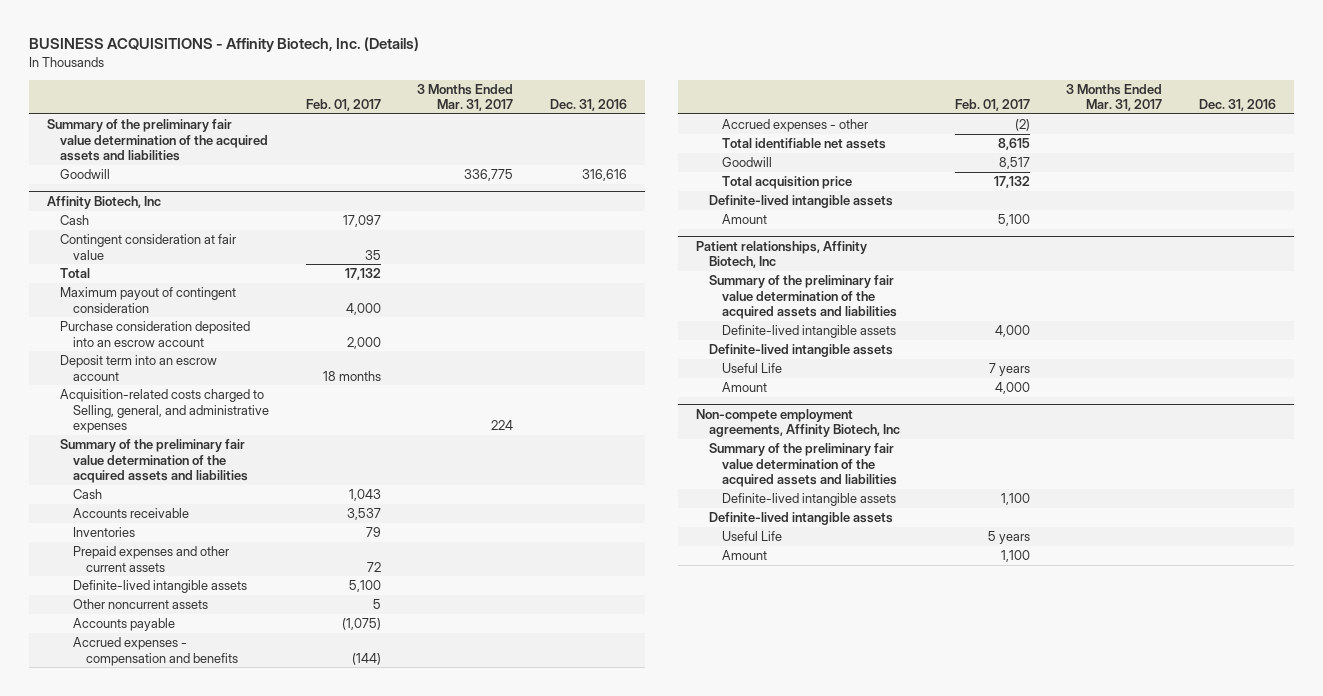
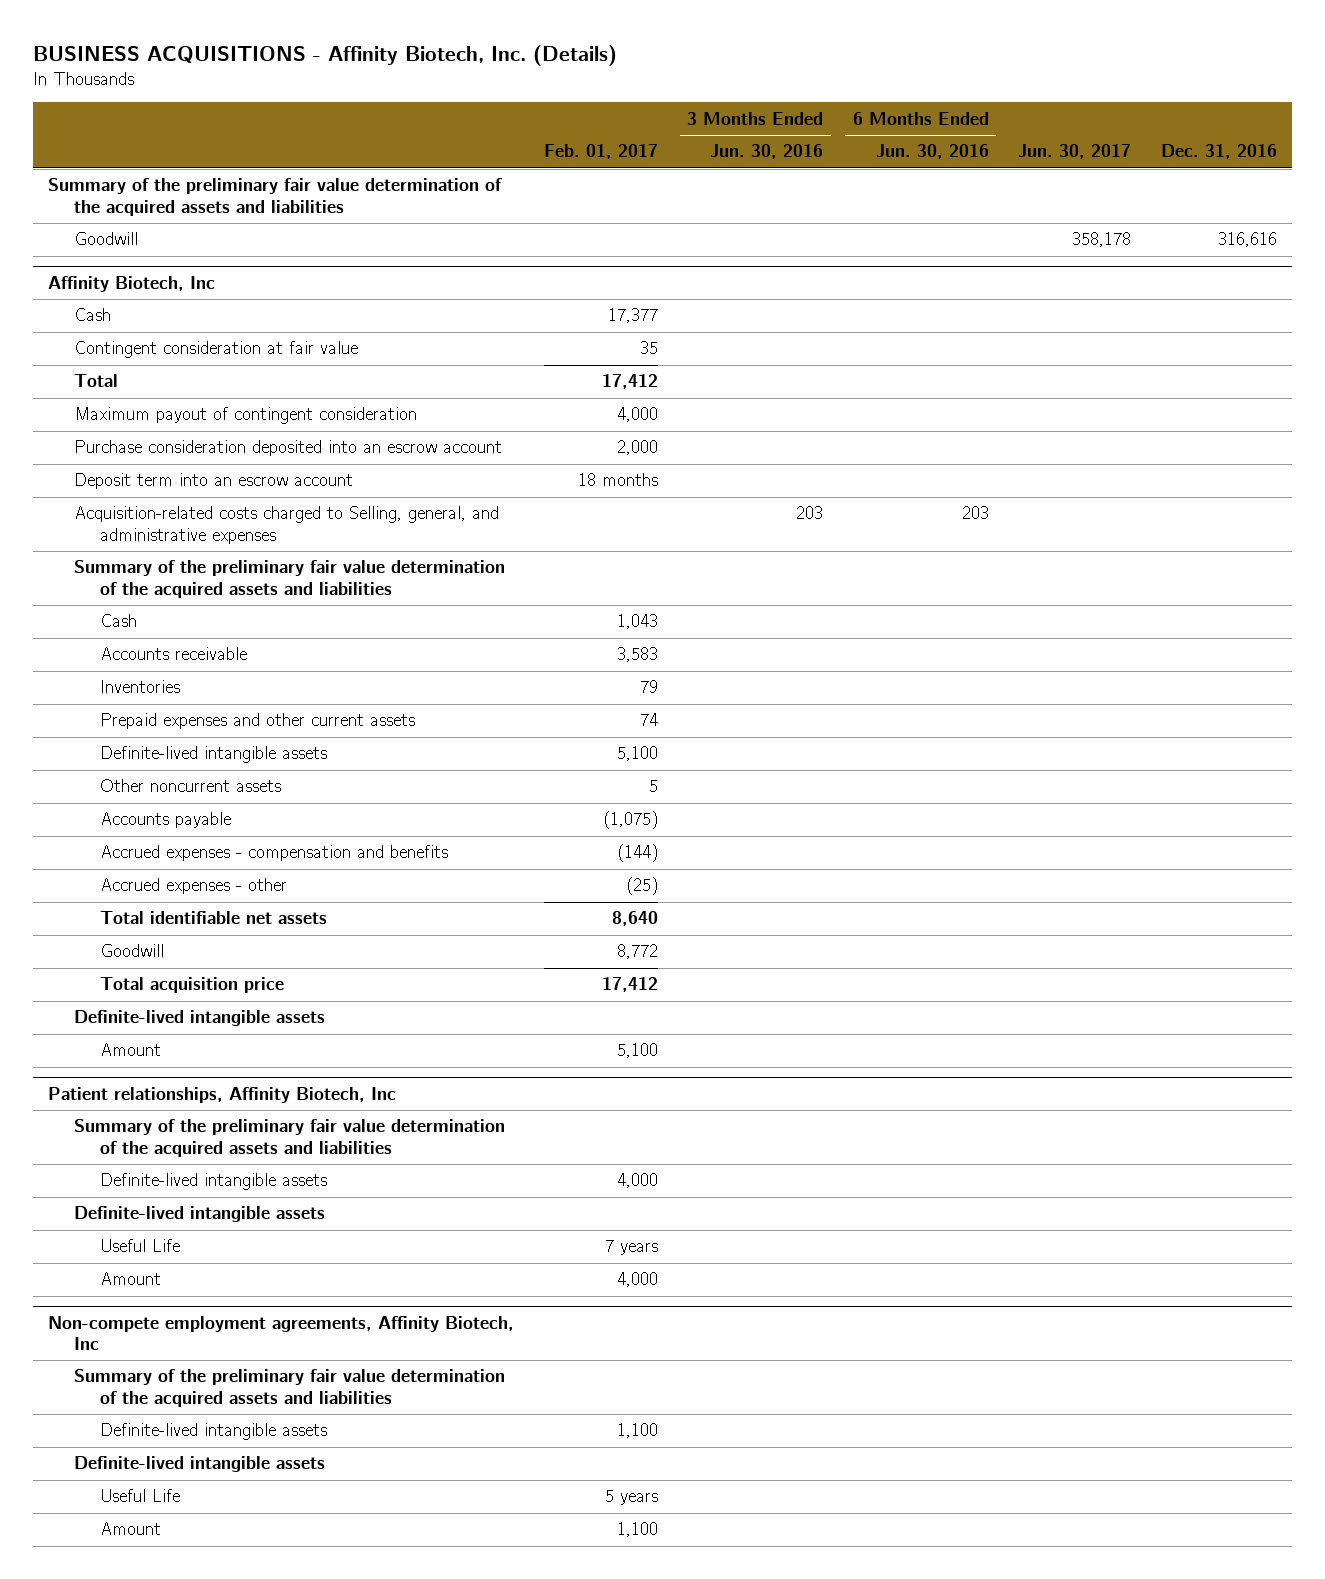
- | Feb. 01, 2017 | 3 Months Ended Mar. 31, 2017 | Dec. 31, 2016
+ | Feb. 01, 2017 | 3 Months Ended Jun. 30, 2016 | 6 Months Ended Jun. 30, 2016 | Jun. 30, 2017 | Dec. 31, 2016
@ Affinity Biotech, Inc
- Cash | 17,097 | |
+ Cash | 17,377 | | | |
- Total | 17,132 | |
+ Total | 17,412 | | | |
- Accounts receivable | 3,537 | |
+ Accounts receivable | 3,583 | | | |
- Prepaid expenses and other current assets | 72 | |
+ Prepaid expenses and other current assets | 74 | | | |
- Accrued expenses - other | (2) | |
- Total identifiable net assets | 8,615 | |
- Goodwill | 8,517 | |
- Total acquisition price | 17,132 | |
+ Accrued expenses - other | (25) | | | |
+ Total identifiable net assets | 8,640 | | | |
+ Goodwill | 8,772 | | | |
+ Total acquisition price | 17,412 | | | |

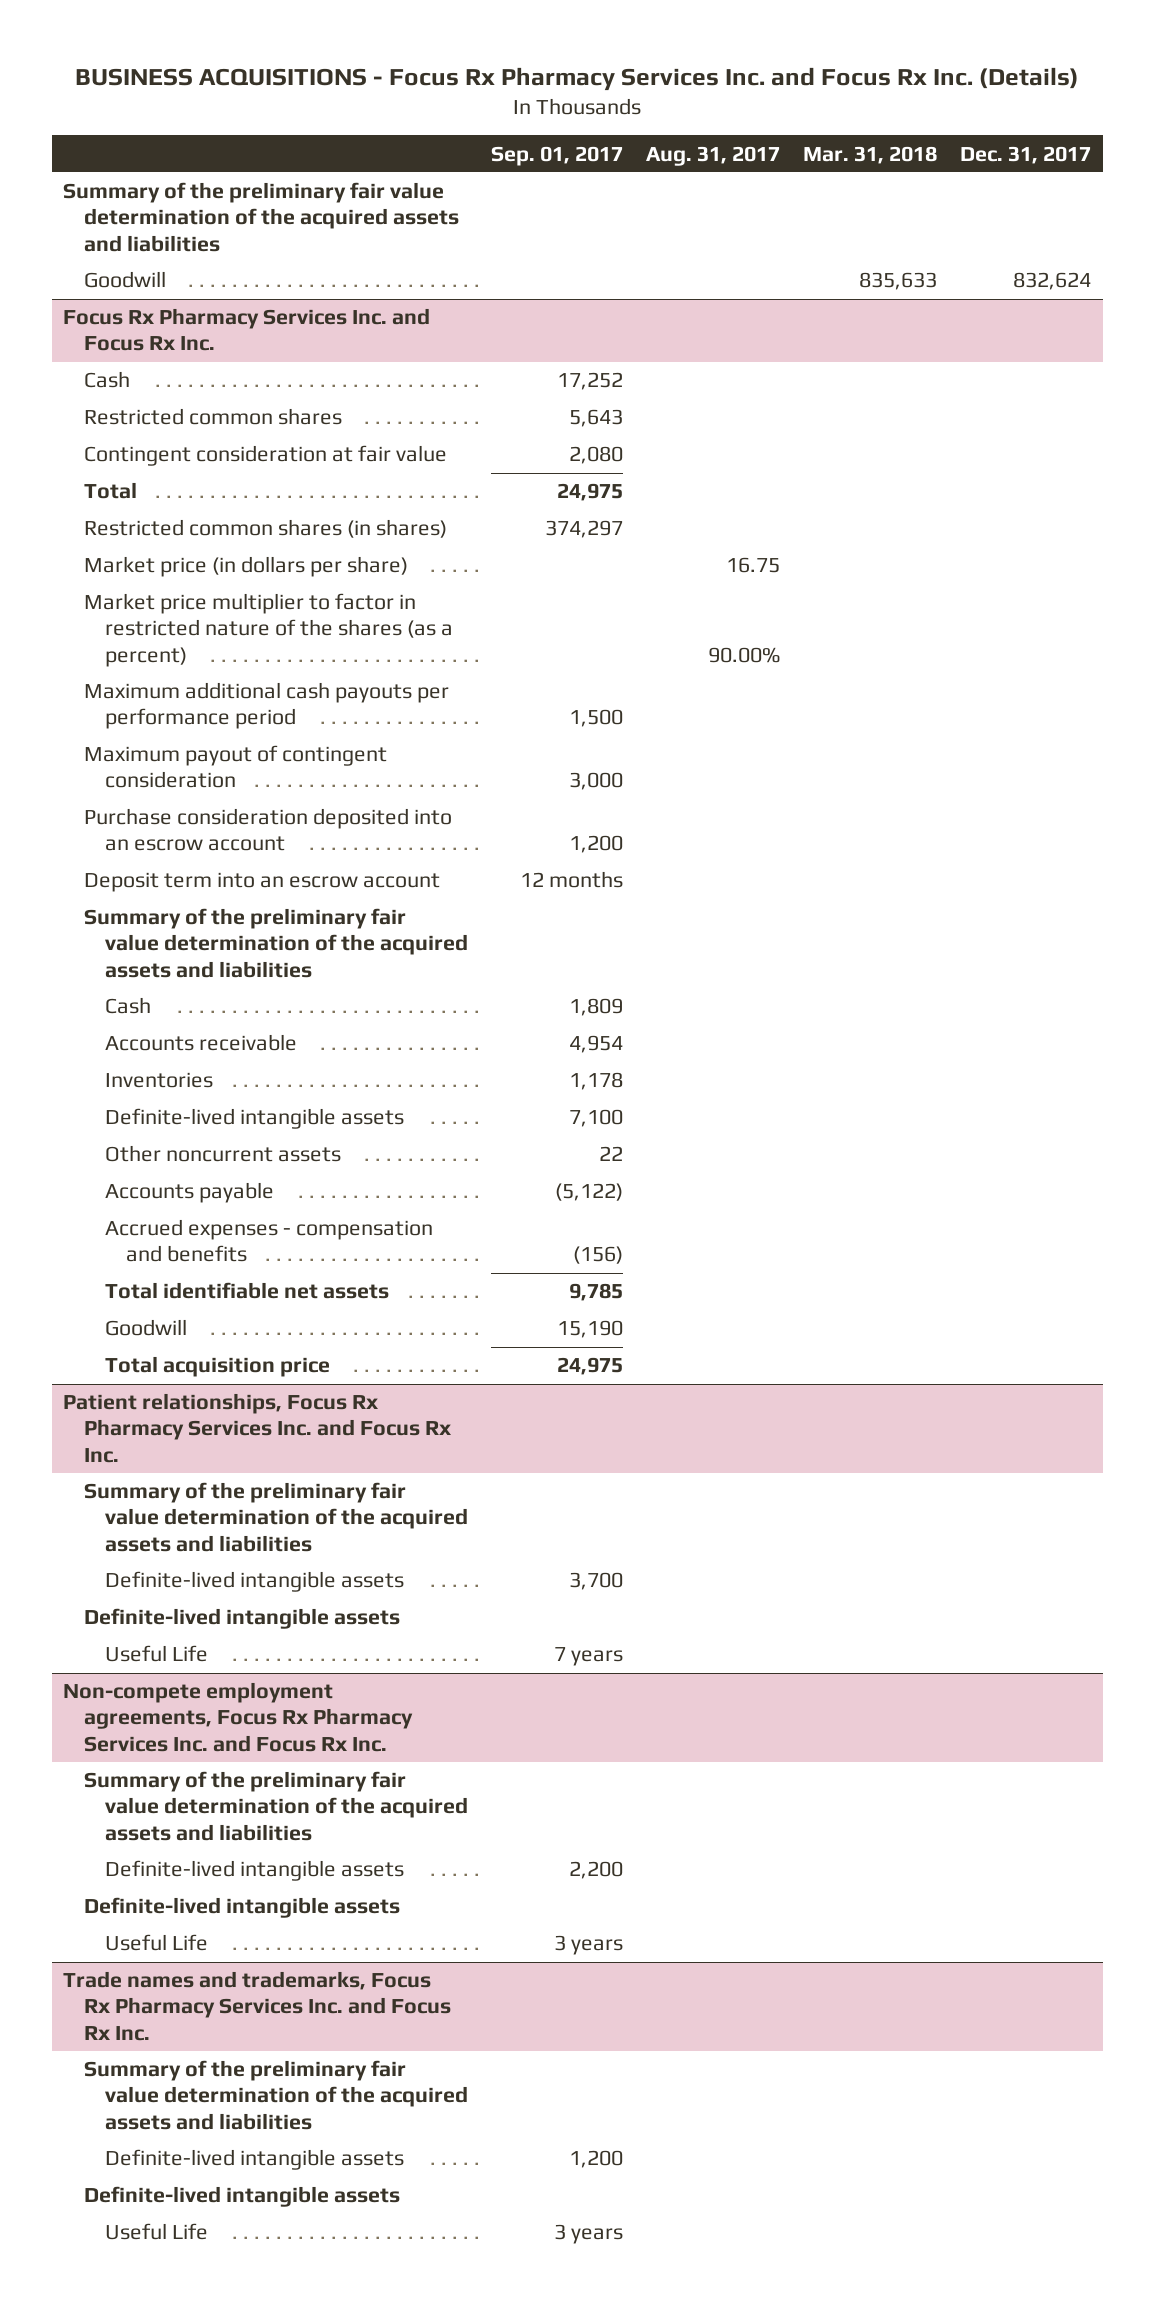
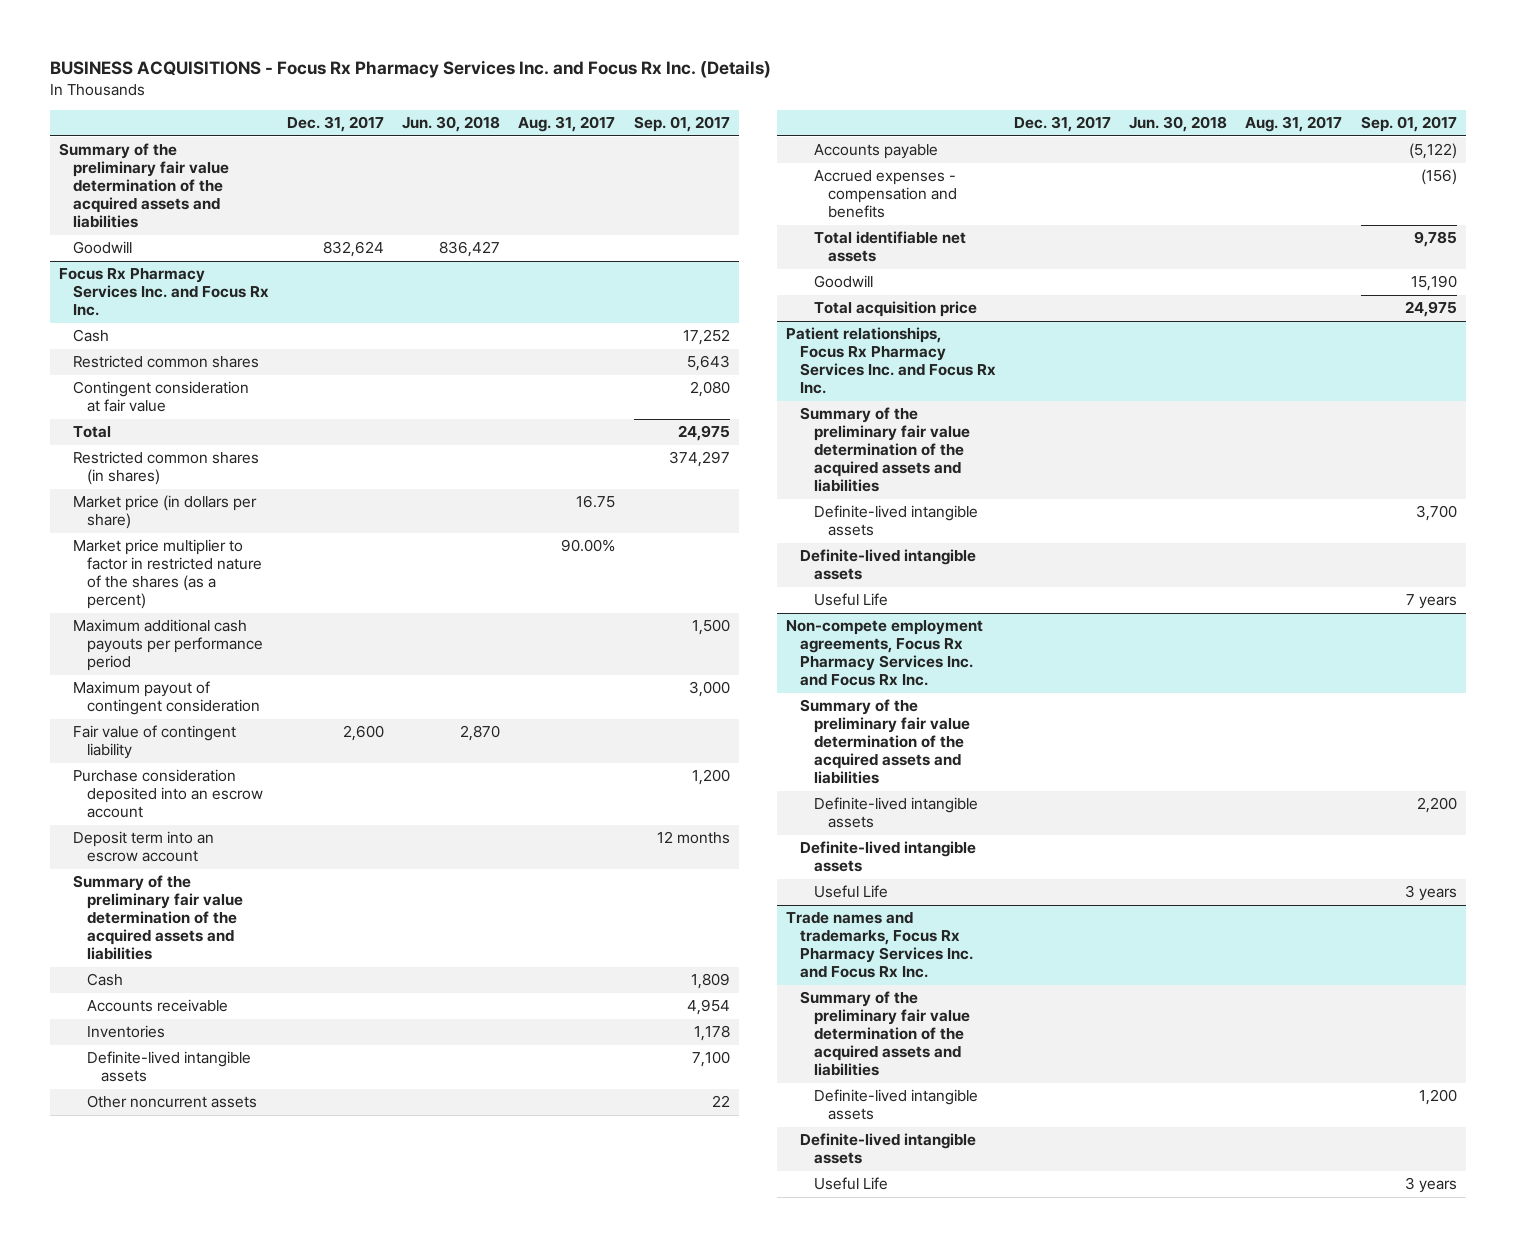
- | Sep. 01, 2017 | Aug. 31, 2017 | Mar. 31, 2018 | Dec. 31, 2017
+ | Dec. 31, 2017 | Jun. 30, 2018 | Aug. 31, 2017 | Sep. 01, 2017
@ Focus Rx Pharmacy Services Inc. and Focus Rx Inc.
+ Fair value of contingent liability | 2,600 | 2,870 | |

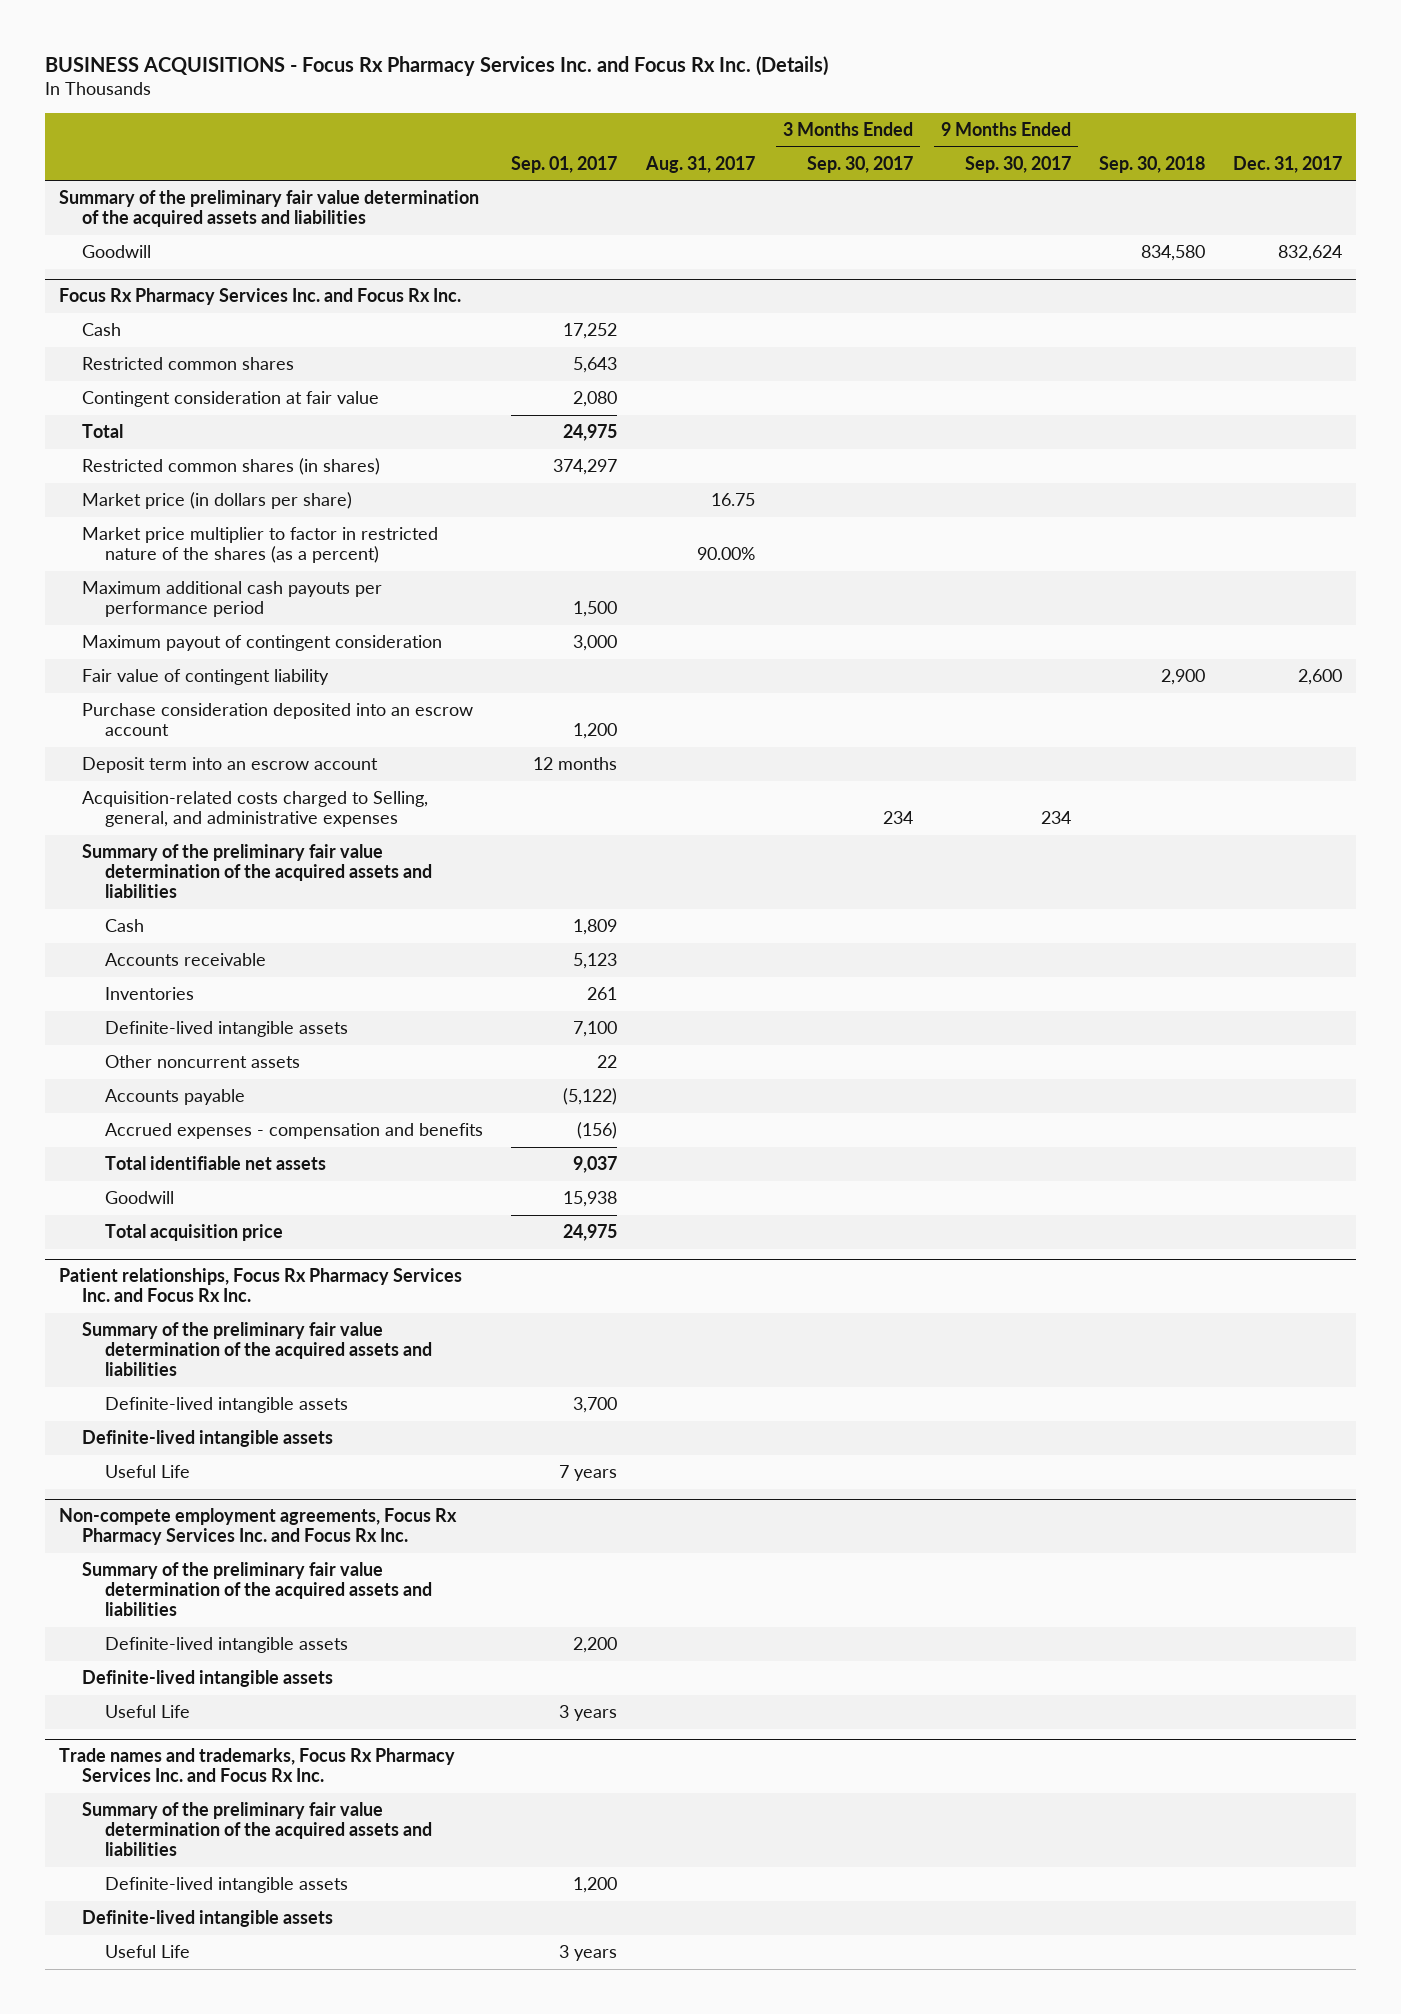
- | Dec. 31, 2017 | Jun. 30, 2018 | Aug. 31, 2017 | Sep. 01, 2017
+ | Sep. 01, 2017 | Aug. 31, 2017 | 3 Months Ended Sep. 30, 2017 | 9 Months Ended Sep. 30, 2017 | Sep. 30, 2018 | Dec. 31, 2017
@ Focus Rx Pharmacy Services Inc. and Focus Rx Inc.
+ Acquisition-related costs charged to Selling, general, and administrative expenses | | | 234 | 234 | |
- Accounts receivable | | | | 4,954
- Inventories | | | | 1,178
+ Accounts receivable | 5,123 | | | | |
+ Inventories | 261 | | | | |
- Total identifiable net assets | | | | 9,785
- Goodwill | | | | 15,190
+ Total identifiable net assets | 9,037 | | | | |
+ Goodwill | 15,938 | | | | |

